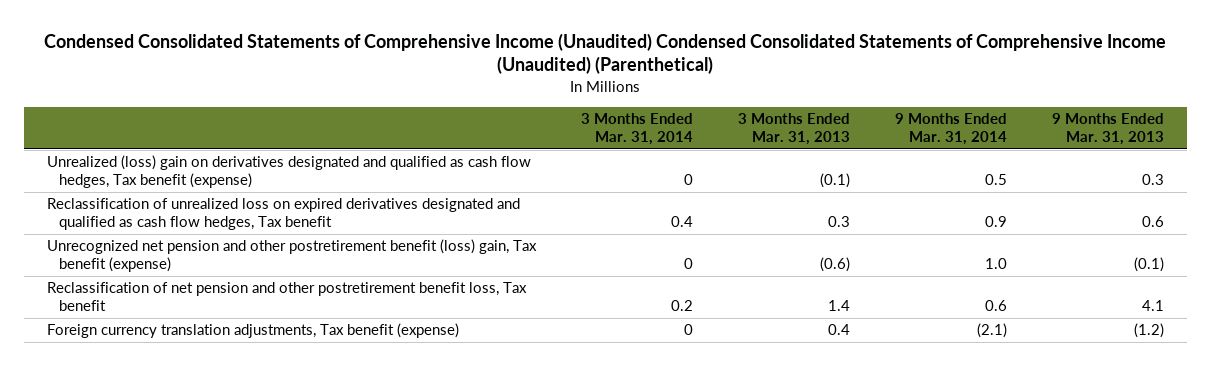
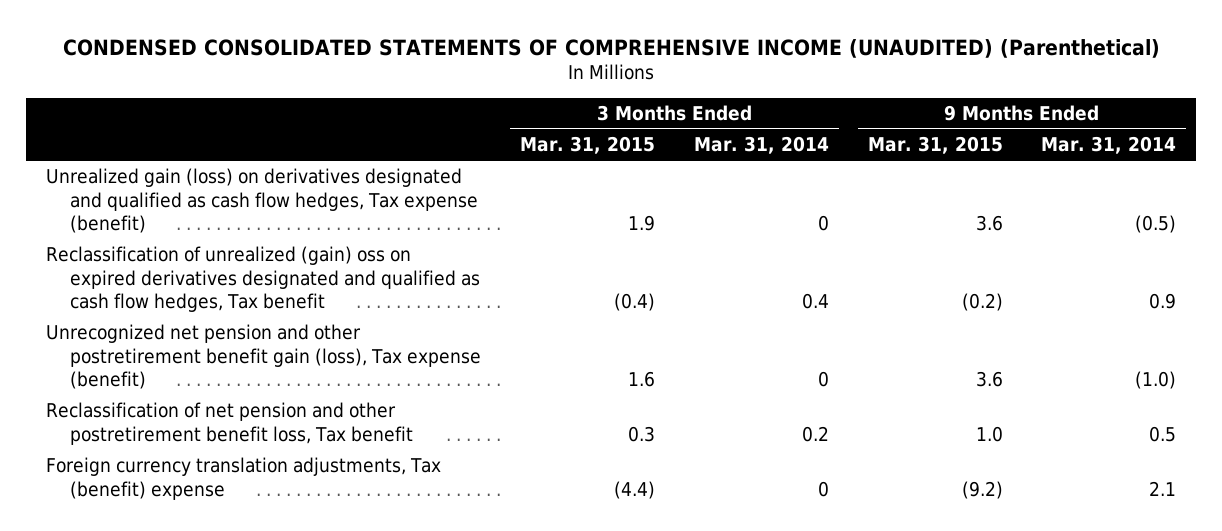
- Condensed Consolidated Statements of Comprehensive Income (Unaudited) Condensed Consolidated Statements of Comprehensive Income (Unaudited) (Parenthetical)
+ CONDENSED CONSOLIDATED STATEMENTS OF COMPREHENSIVE INCOME (UNAUDITED) (Parenthetical)
- | 3 Months Ended Mar. 31, 2014 | 3 Months Ended Mar. 31, 2013 | 9 Months Ended Mar. 31, 2014 | 9 Months Ended Mar. 31, 2013
+ | 3 Months Ended Mar. 31, 2015 | 3 Months Ended Mar. 31, 2014 | 9 Months Ended Mar. 31, 2015 | 9 Months Ended Mar. 31, 2014
- Unrealized (loss) gain on derivatives designated and qualified as cash flow hedges, Tax benefit (expense) | 0 | (0.1) | 0.5 | 0.3
- Reclassification of unrealized loss on expired derivatives designated and qualified as cash flow hedges, Tax benefit | 0.4 | 0.3 | 0.9 | 0.6
- Unrecognized net pension and other postretirement benefit (loss) gain, Tax benefit (expense) | 0 | (0.6) | 1.0 | (0.1)
- Reclassification of net pension and other postretirement benefit loss, Tax benefit | 0.2 | 1.4 | 0.6 | 4.1
- Foreign currency translation adjustments, Tax benefit (expense) | 0 | 0.4 | (2.1) | (1.2)
+ Unrealized gain (loss) on derivatives designated and qualified as cash flow hedges, Tax expense (benefit) | 1.9 | 0 | 3.6 | (0.5)
+ Reclassification of unrealized (gain) oss on expired derivatives designated and qualified as cash flow hedges, Tax benefit | (0.4) | 0.4 | (0.2) | 0.9
+ Unrecognized net pension and other postretirement benefit gain (loss), Tax expense (benefit) | 1.6 | 0 | 3.6 | (1.0)
+ Reclassification of net pension and other postretirement benefit loss, Tax benefit | 0.3 | 0.2 | 1.0 | 0.5
+ Foreign currency translation adjustments, Tax (benefit) expense | (4.4) | 0 | (9.2) | 2.1

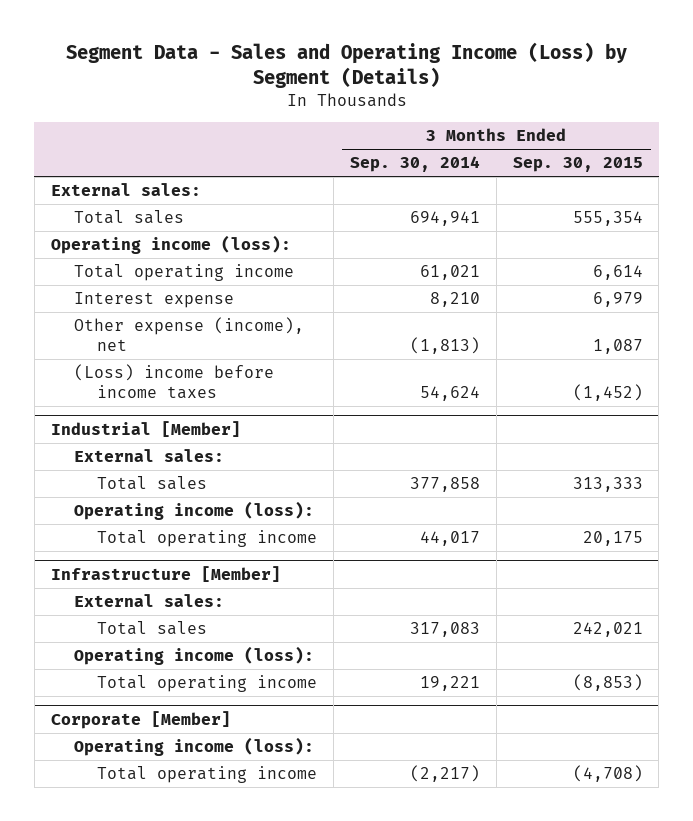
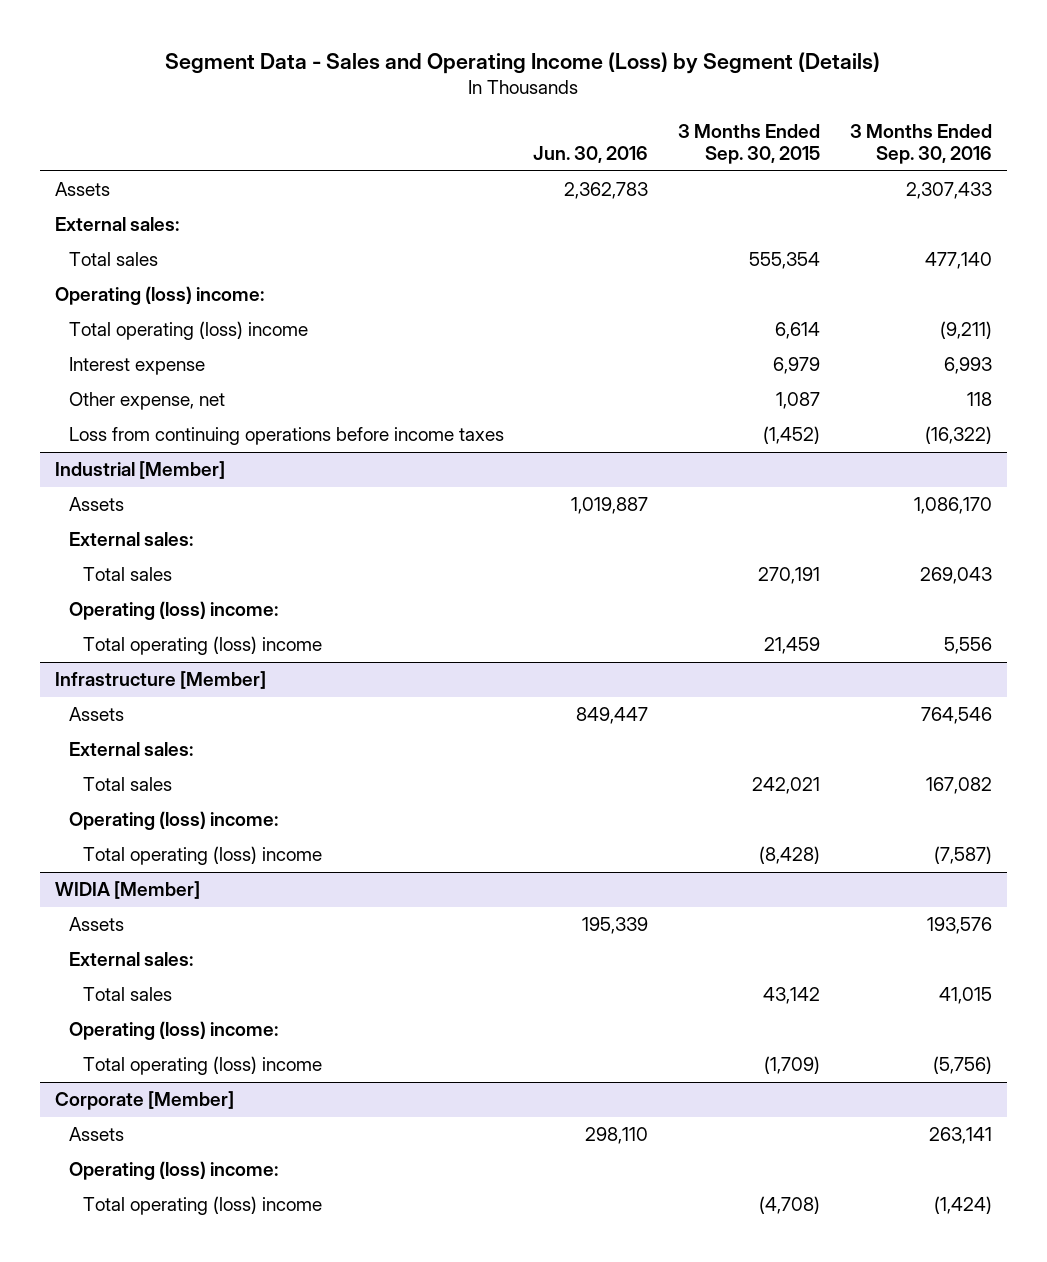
- | 3 Months Ended Sep. 30, 2014 | 3 Months Ended Sep. 30, 2015
+ | Jun. 30, 2016 | 3 Months Ended Sep. 30, 2015 | 3 Months Ended Sep. 30, 2016
+ Assets | 2,362,783 | | 2,307,433
- Operating income (loss):
- Total operating income | 61,021 | 6,614
+ Operating (loss) income:
+ Total operating (loss) income | | 6,614 | (9,211)
- Other expense (income), net | (1,813) | 1,087
- (Loss) income before income taxes | 54,624 | (1,452)
+ Other expense, net | | 1,087 | 118
+ Loss from continuing operations before income taxes | | (1,452) | (16,322)
@ Industrial [Member]
+ Assets | 1,019,887 | | 1,086,170
- Total sales | 377,858 | 313,333
- Operating income (loss):
- Total operating income | 44,017 | 20,175
+ Total sales | | 270,191 | 269,043
+ Operating (loss) income:
+ Total operating (loss) income | | 21,459 | 5,556
@ Infrastructure [Member]
+ Assets | 849,447 | | 764,546
- Operating income (loss):
- Total operating income | 19,221 | (8,853)
+ Operating (loss) income:
+ Total operating (loss) income | | (8,428) | (7,587)
+ WIDIA [Member]
+ Assets | 195,339 | | 193,576
+ External sales:
+ Total sales | | 43,142 | 41,015
+ Operating (loss) income:
+ Total operating (loss) income | | (1,709) | (5,756)
@ Corporate [Member]
- Operating income (loss):
- Total operating income | (2,217) | (4,708)
+ Assets | 298,110 | | 263,141
+ Operating (loss) income:
+ Total operating (loss) income | | (4,708) | (1,424)

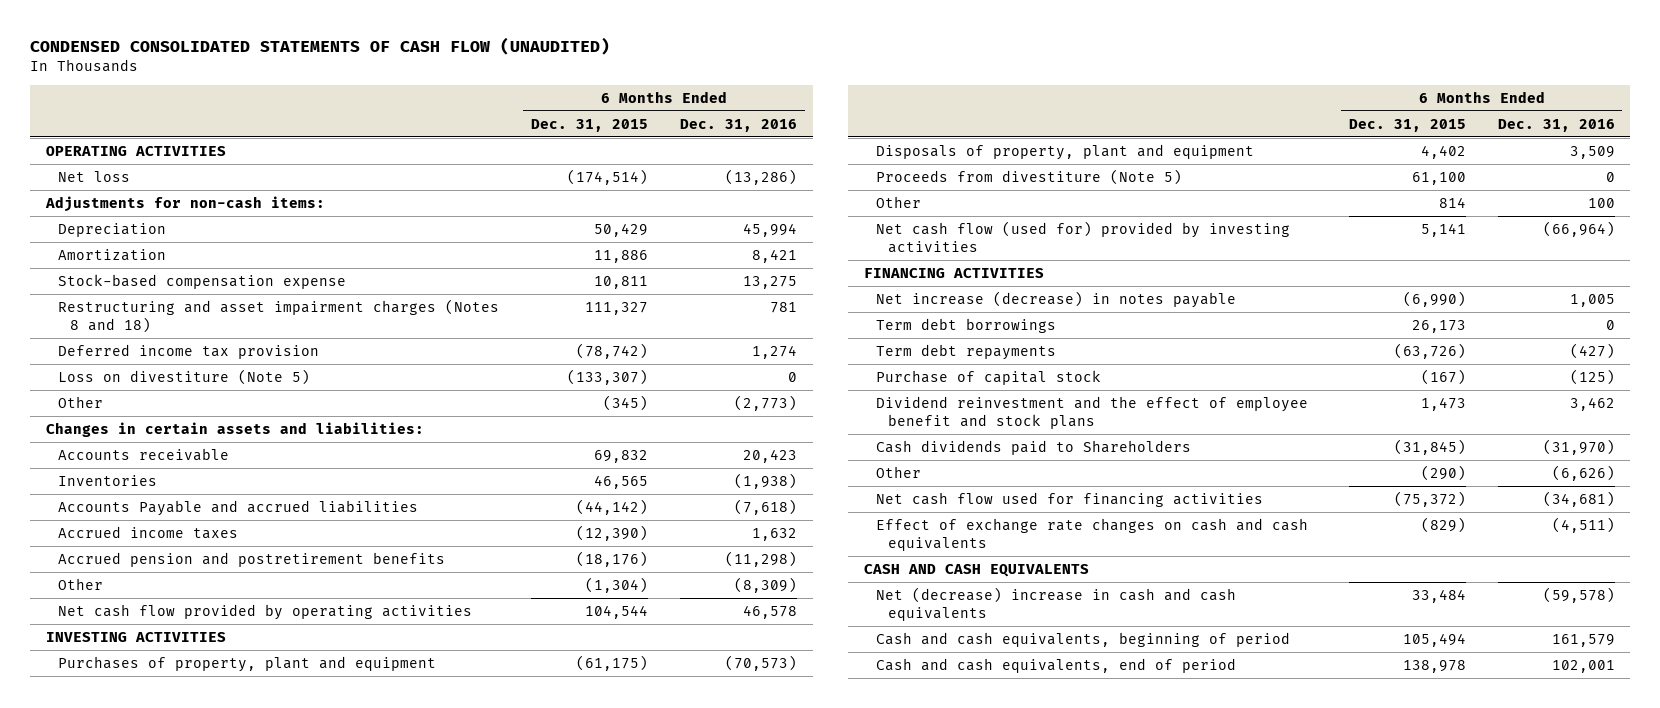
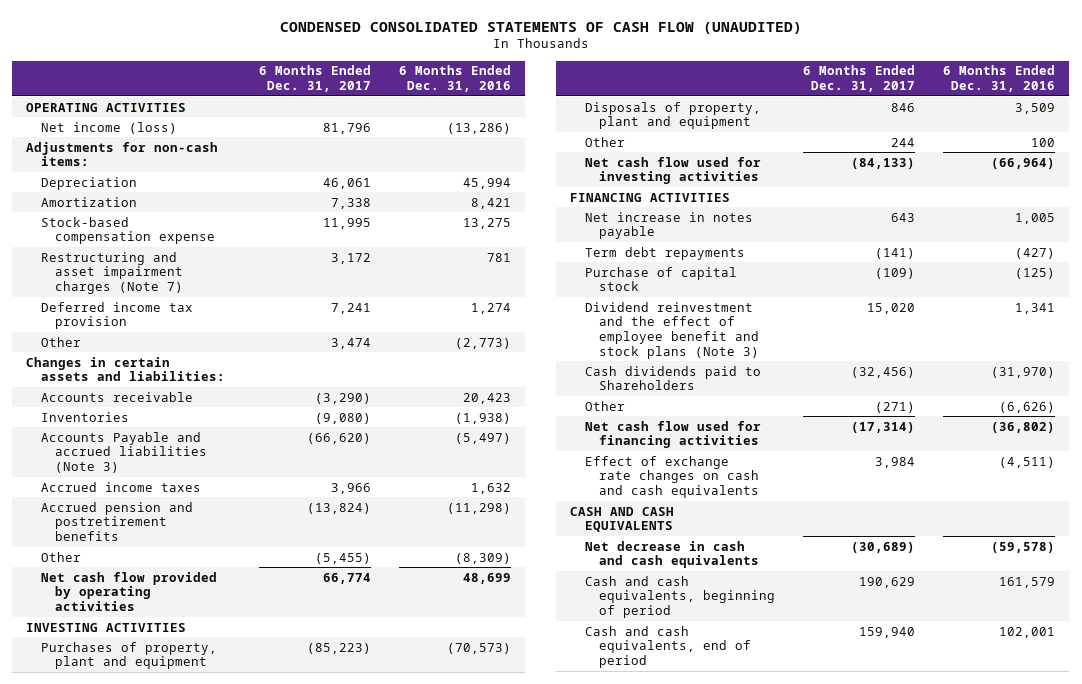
- | 6 Months Ended Dec. 31, 2015 | 6 Months Ended Dec. 31, 2016
+ | 6 Months Ended Dec. 31, 2017 | 6 Months Ended Dec. 31, 2016
- Net loss | (174,514) | (13,286)
+ Net income (loss) | 81,796 | (13,286)
- Restructuring and asset impairment charges (Notes 8 and 18) | 111,327 | 781
+ Restructuring and asset impairment charges (Note 7) | 3,172 | 781
- Loss on divestiture (Note 5) | (133,307) | 0
- Accounts Payable and accrued liabilities | (44,142) | (7,618)
+ Accounts Payable and accrued liabilities (Note 3) | (66,620) | (5,497)
- Net cash flow provided by operating activities | 104,544 | 46,578
+ Net cash flow provided by operating activities | 66,774 | 48,699
- Proceeds from divestiture (Note 5) | 61,100 | 0
- Net cash flow (used for) provided by investing activities | 5,141 | (66,964)
+ Net cash flow used for investing activities | (84,133) | (66,964)
- Net increase (decrease) in notes payable | (6,990) | 1,005
- Term debt borrowings | 26,173 | 0
+ Net increase in notes payable | 643 | 1,005
- Dividend reinvestment and the effect of employee benefit and stock plans | 1,473 | 3,462
+ Dividend reinvestment and the effect of employee benefit and stock plans (Note 3) | 15,020 | 1,341
- Net cash flow used for financing activities | (75,372) | (34,681)
+ Net cash flow used for financing activities | (17,314) | (36,802)
- Net (decrease) increase in cash and cash equivalents | 33,484 | (59,578)
+ Net decrease in cash and cash equivalents | (30,689) | (59,578)

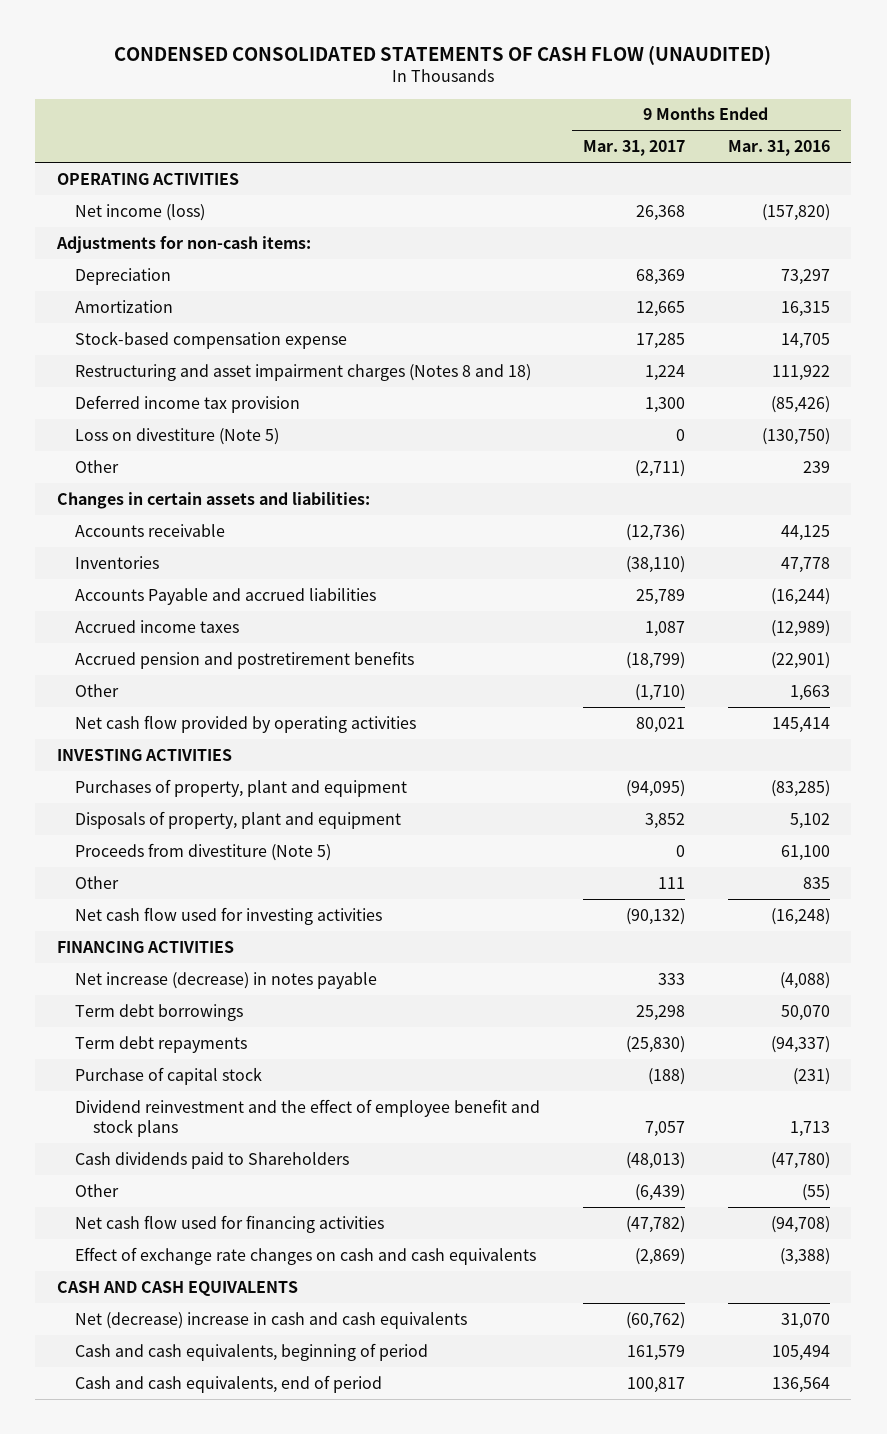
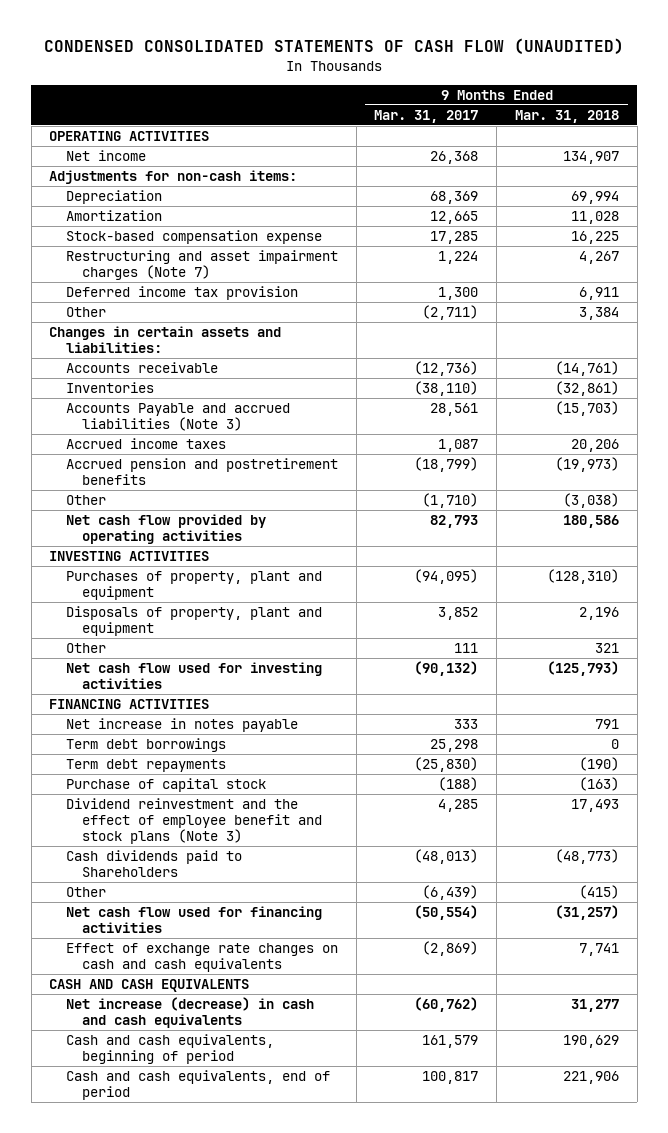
- | 9 Months Ended Mar. 31, 2017 | 9 Months Ended Mar. 31, 2016
+ | 9 Months Ended Mar. 31, 2017 | 9 Months Ended Mar. 31, 2018
- Net income (loss) | 26,368 | (157,820)
+ Net income | 26,368 | 134,907
- Restructuring and asset impairment charges (Notes 8 and 18) | 1,224 | 111,922
+ Restructuring and asset impairment charges (Note 7) | 1,224 | 4,267
- Loss on divestiture (Note 5) | 0 | (130,750)
- Accounts Payable and accrued liabilities | 25,789 | (16,244)
+ Accounts Payable and accrued liabilities (Note 3) | 28,561 | (15,703)
- Net cash flow provided by operating activities | 80,021 | 145,414
+ Net cash flow provided by operating activities | 82,793 | 180,586
- Proceeds from divestiture (Note 5) | 0 | 61,100
- Net increase (decrease) in notes payable | 333 | (4,088)
+ Net increase in notes payable | 333 | 791
- Dividend reinvestment and the effect of employee benefit and stock plans | 7,057 | 1,713
+ Dividend reinvestment and the effect of employee benefit and stock plans (Note 3) | 4,285 | 17,493
- Net cash flow used for financing activities | (47,782) | (94,708)
+ Net cash flow used for financing activities | (50,554) | (31,257)
- Net (decrease) increase in cash and cash equivalents | (60,762) | 31,070
+ Net increase (decrease) in cash and cash equivalents | (60,762) | 31,277

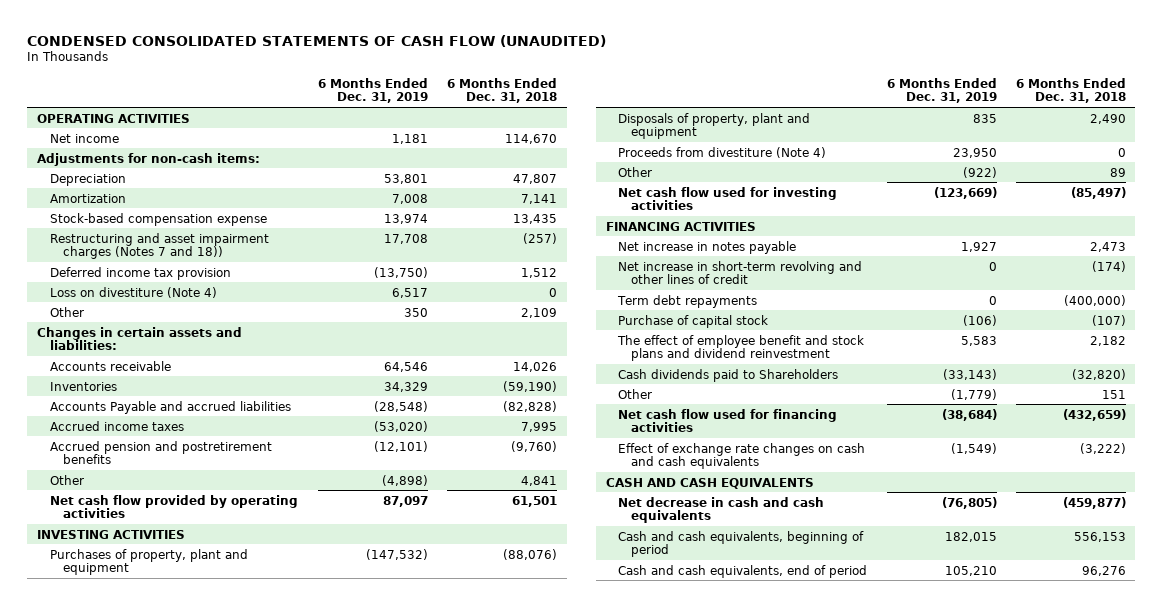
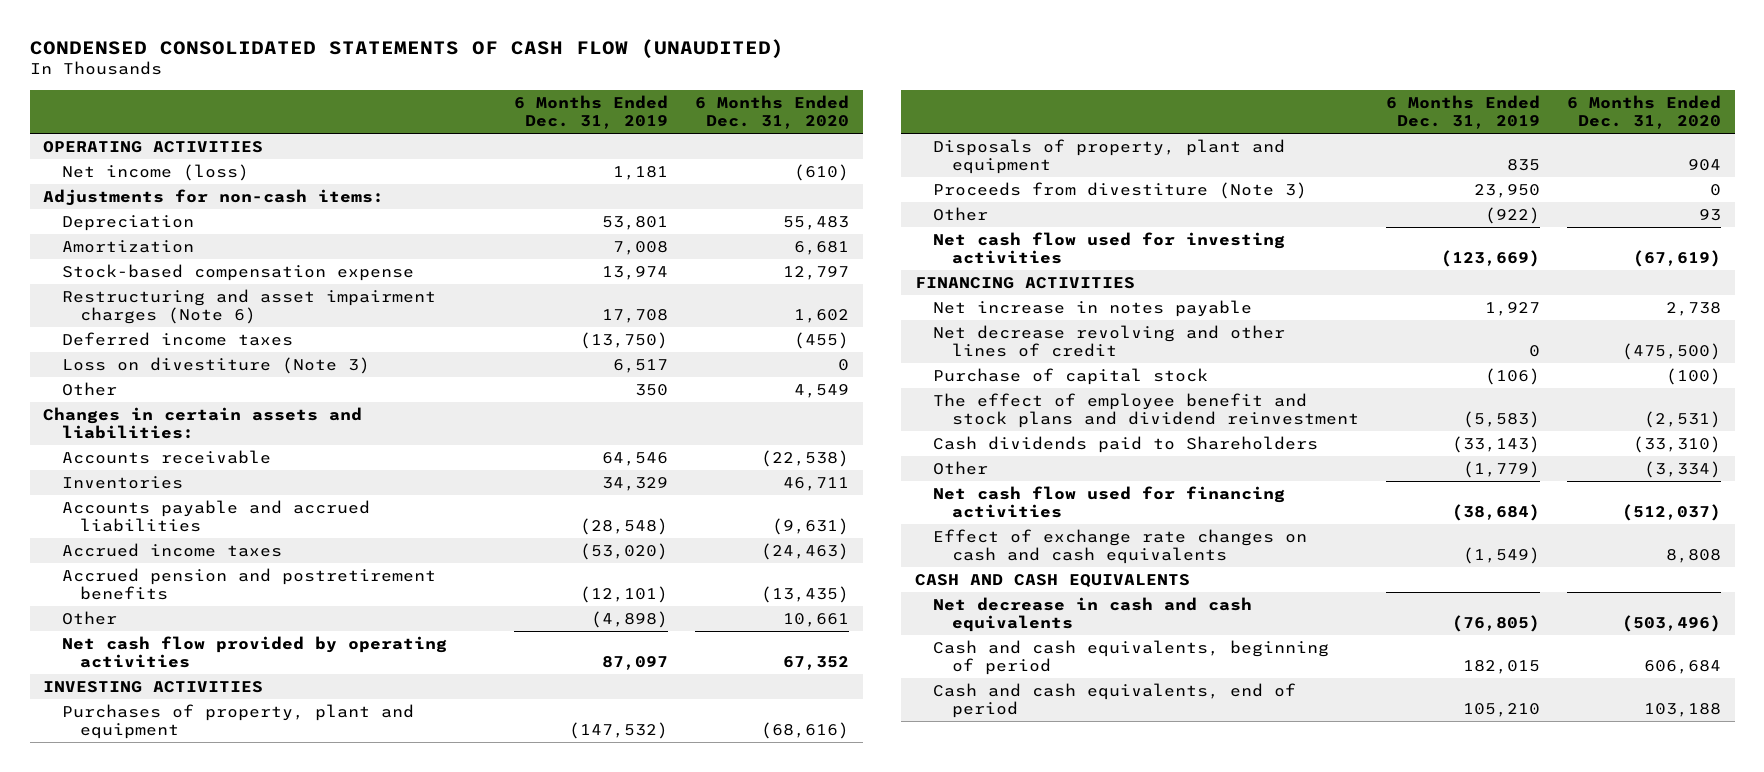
- | 6 Months Ended Dec. 31, 2019 | 6 Months Ended Dec. 31, 2018
+ | 6 Months Ended Dec. 31, 2019 | 6 Months Ended Dec. 31, 2020
- Net income | 1,181 | 114,670
+ Net income (loss) | 1,181 | (610)
- Restructuring and asset impairment charges (Notes 7 and 18)) | 17,708 | (257)
- Deferred income tax provision | (13,750) | 1,512
- Loss on divestiture (Note 4) | 6,517 | 0
+ Restructuring and asset impairment charges (Note 6) | 17,708 | 1,602
+ Deferred income taxes | (13,750) | (455)
+ Loss on divestiture (Note 3) | 6,517 | 0
- Accounts Payable and accrued liabilities | (28,548) | (82,828)
+ Accounts payable and accrued liabilities | (28,548) | (9,631)
- Proceeds from divestiture (Note 4) | 23,950 | 0
+ Proceeds from divestiture (Note 3) | 23,950 | 0
- Net increase in short-term revolving and other lines of credit | 0 | (174)
- Term debt repayments | 0 | (400,000)
+ Net decrease revolving and other lines of credit | 0 | (475,500)
- The effect of employee benefit and stock plans and dividend reinvestment | 5,583 | 2,182
+ The effect of employee benefit and stock plans and dividend reinvestment | (5,583) | (2,531)

